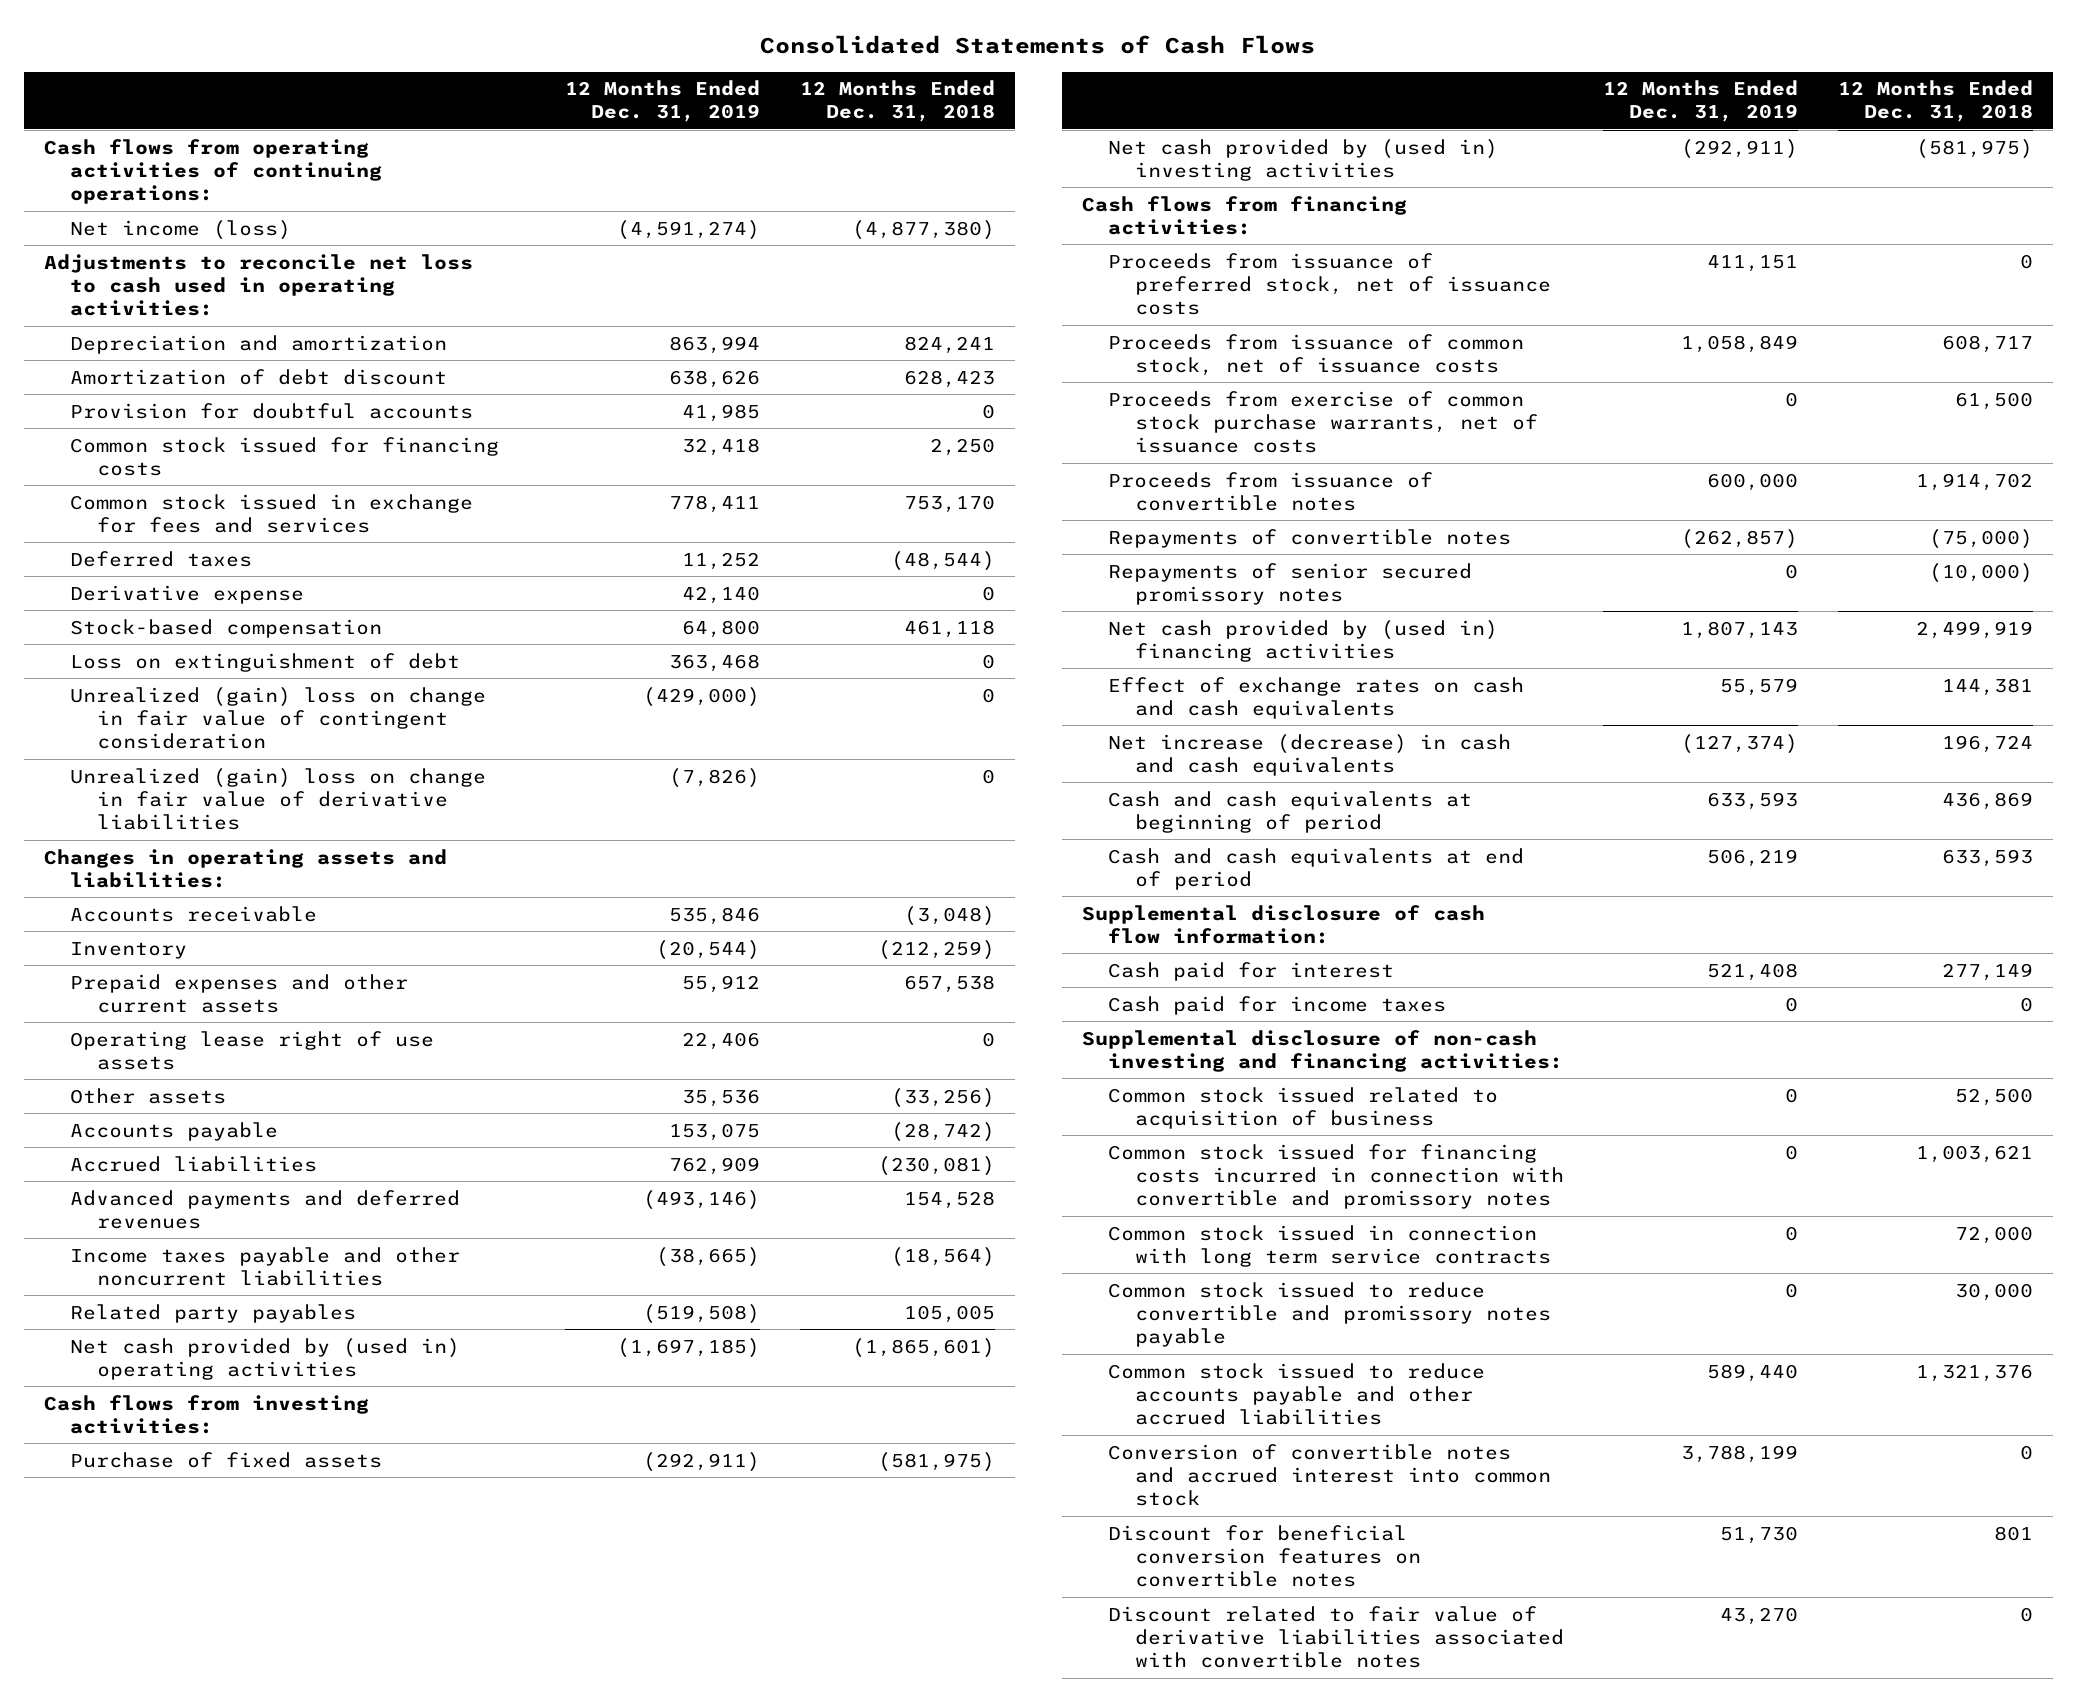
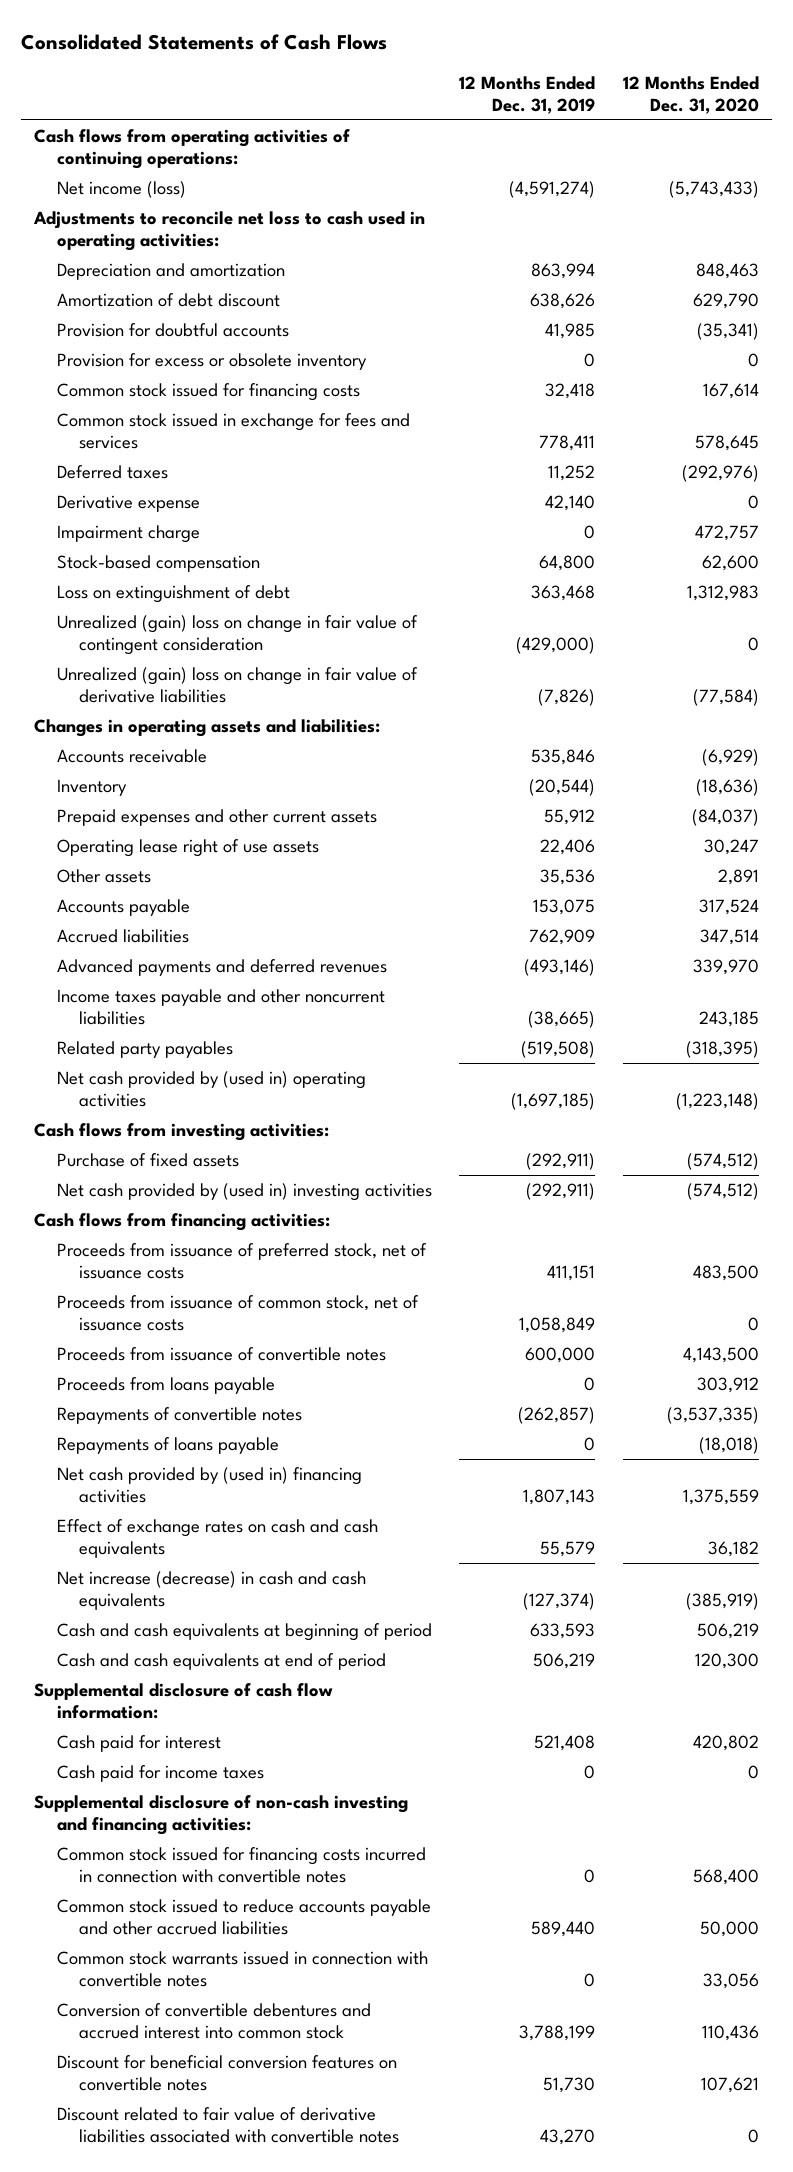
- | 12 Months Ended Dec. 31, 2019 | 12 Months Ended Dec. 31, 2018
+ | 12 Months Ended Dec. 31, 2019 | 12 Months Ended Dec. 31, 2020
+ Provision for excess or obsolete inventory | 0 | 0
+ Impairment charge | 0 | 472,757
- Proceeds from exercise of common stock purchase warrants, net of issuance costs | 0 | 61,500
+ Proceeds from loans payable | 0 | 303,912
- Repayments of senior secured promissory notes | 0 | (10,000)
+ Repayments of loans payable | 0 | (18,018)
- Common stock issued related to acquisition of business | 0 | 52,500
- Common stock issued for financing costs incurred in connection with convertible and promissory notes | 0 | 1,003,621
- Common stock issued in connection with long term service contracts | 0 | 72,000
- Common stock issued to reduce convertible and promissory notes payable | 0 | 30,000
+ Common stock issued for financing costs incurred in connection with convertible notes | 0 | 568,400
- Conversion of convertible notes and accrued interest into common stock | 3,788,199 | 0
+ Common stock warrants issued in connection with convertible notes | 0 | 33,056
+ Conversion of convertible debentures and accrued interest into common stock | 3,788,199 | 110,436

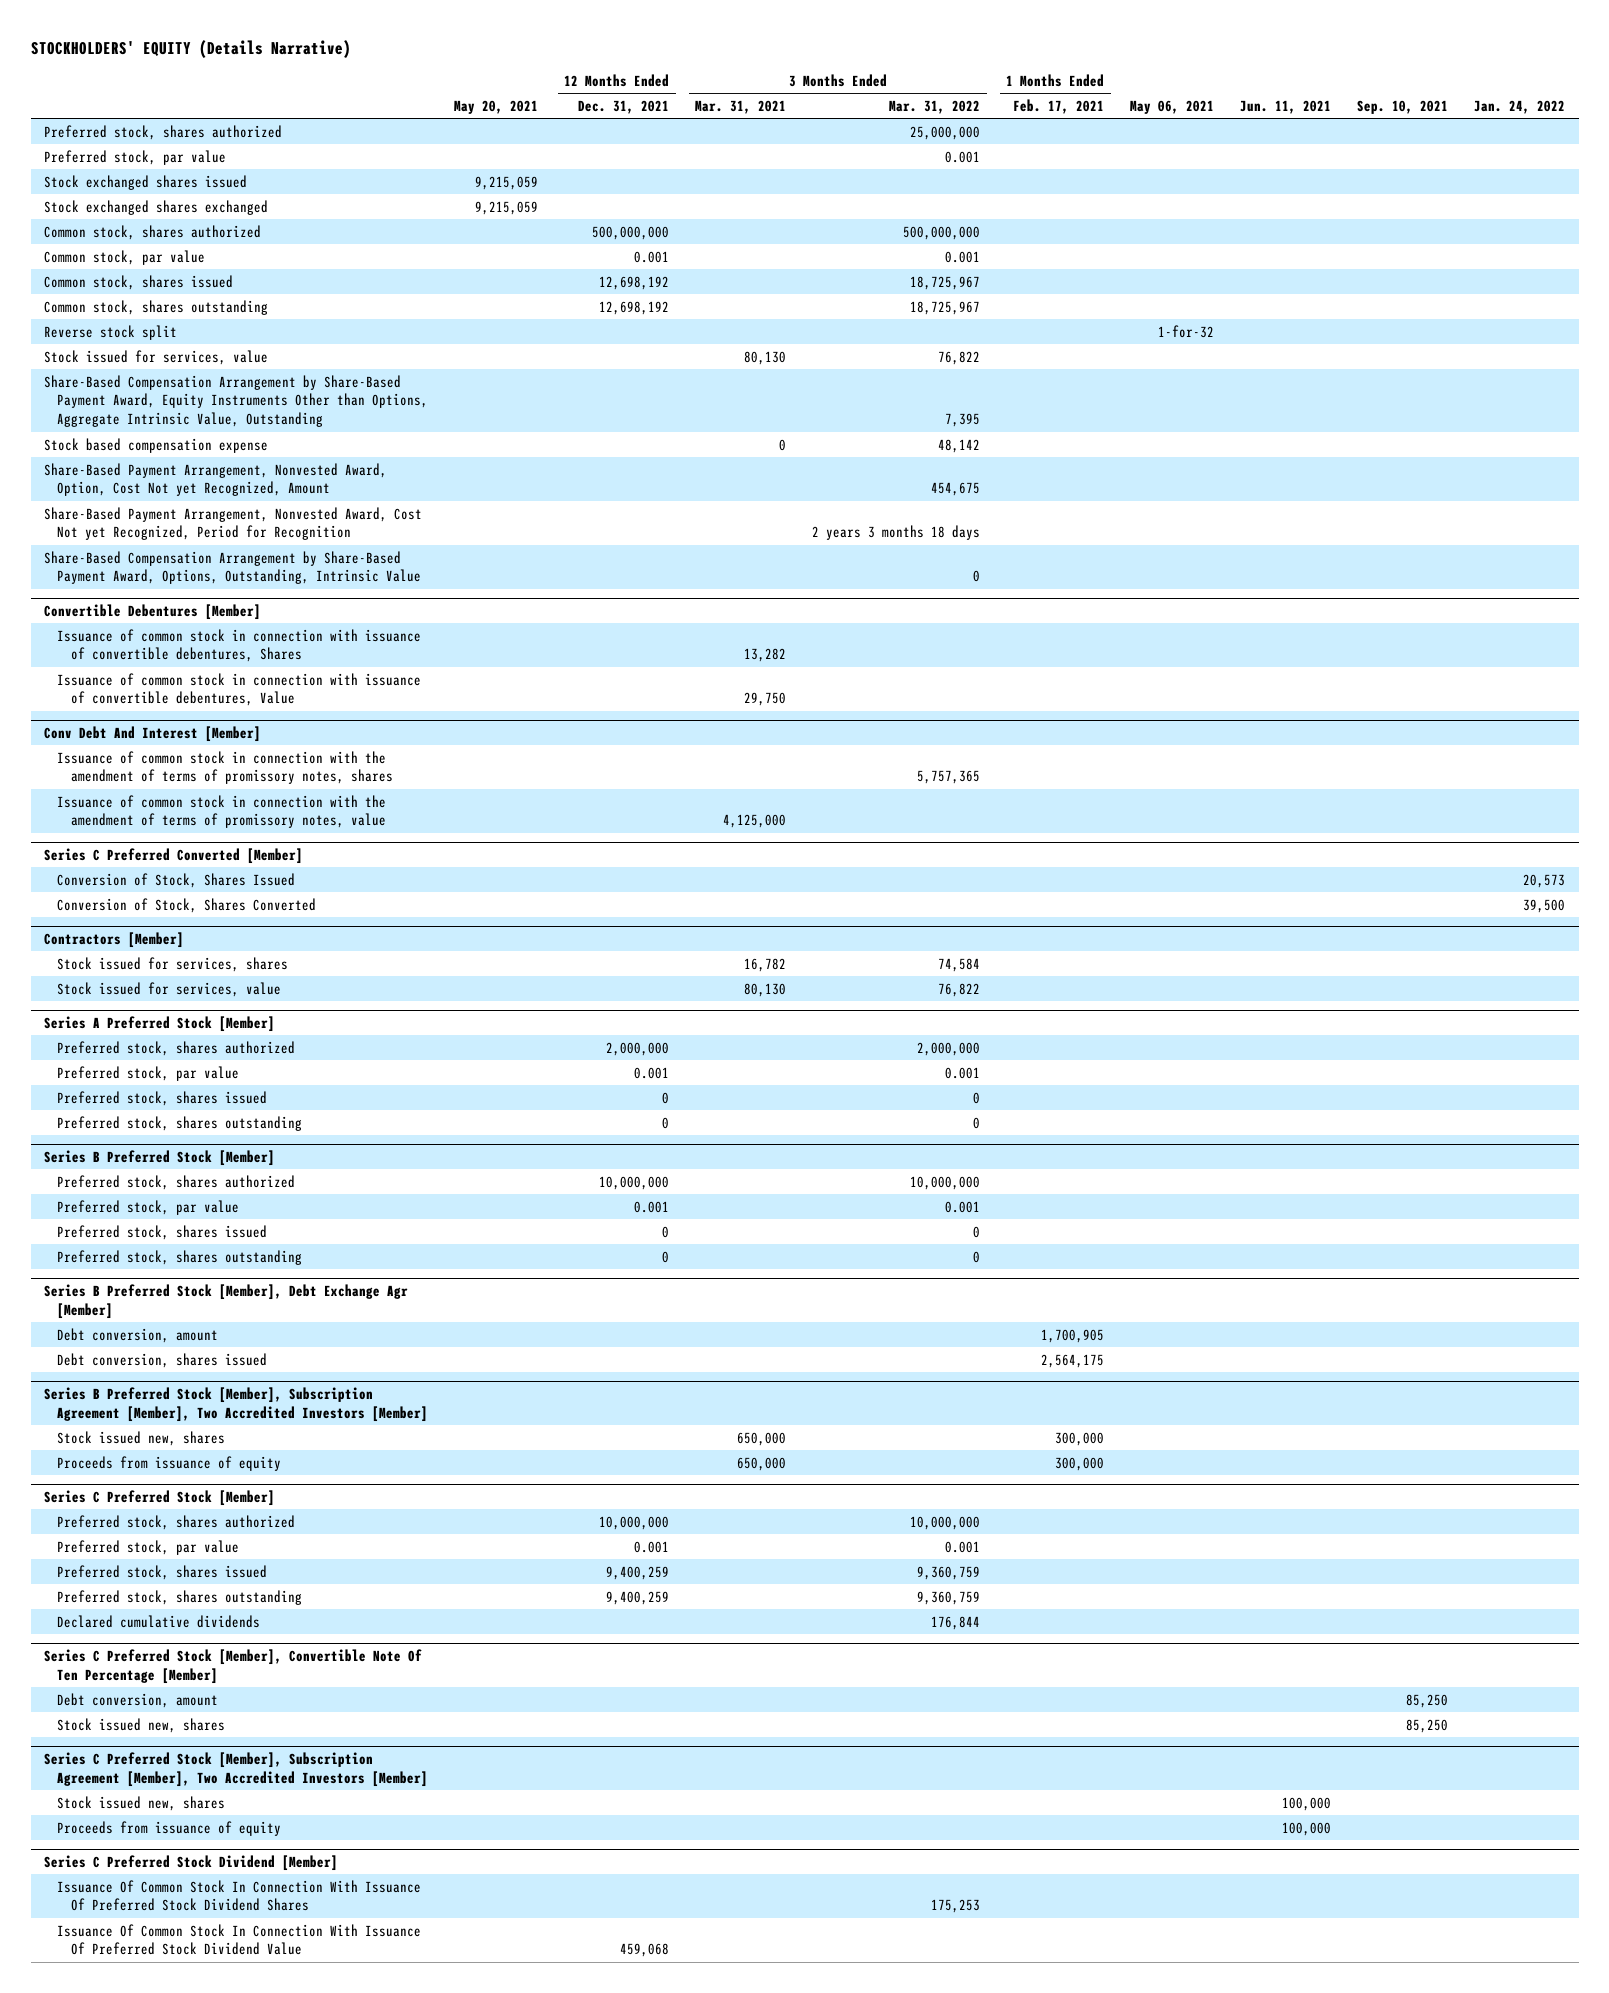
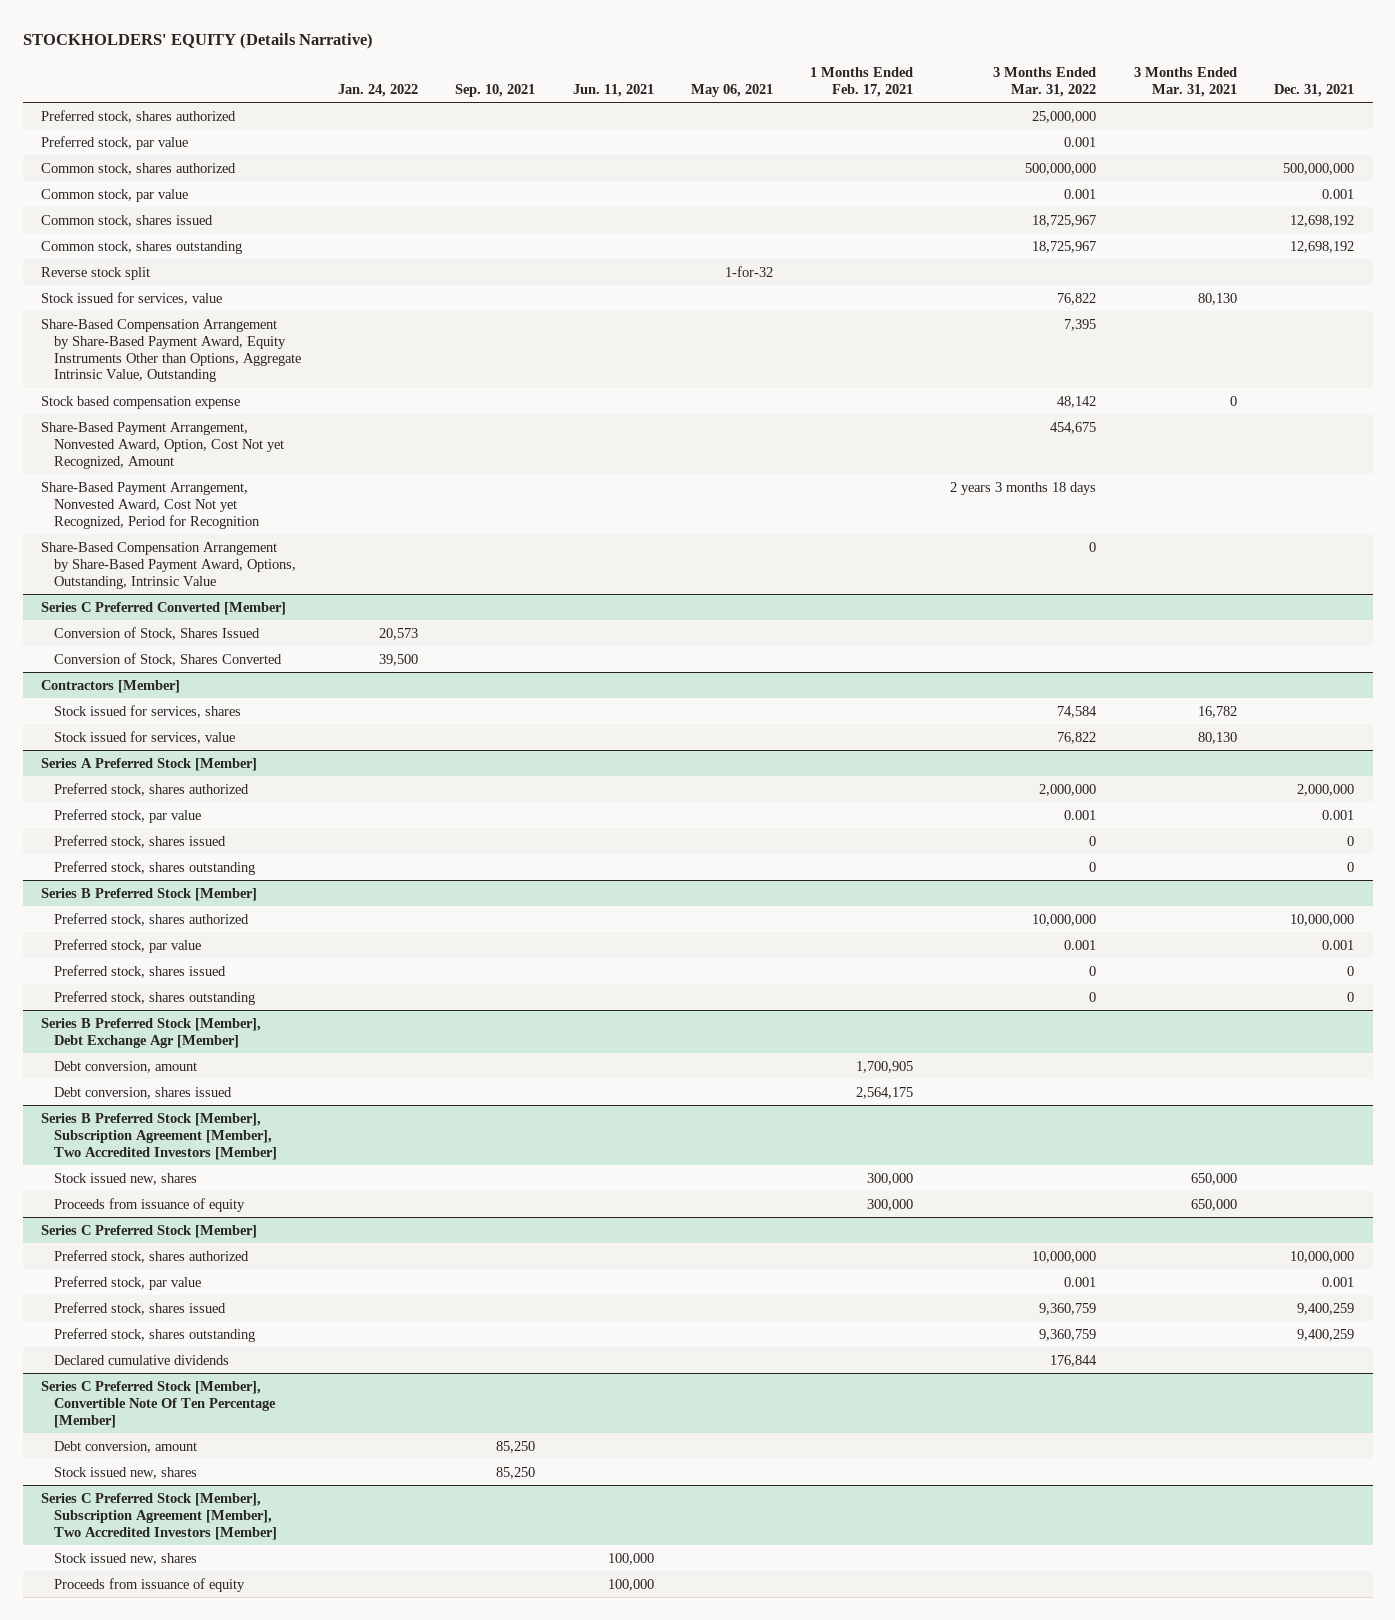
- | May 20, 2021 | 12 Months Ended Dec. 31, 2021 | 3 Months Ended Mar. 31, 2021 | 3 Months Ended Mar. 31, 2022 | 1 Months Ended Feb. 17, 2021 | May 06, 2021 | Jun. 11, 2021 | Sep. 10, 2021 | Jan. 24, 2022
+ | Jan. 24, 2022 | Sep. 10, 2021 | Jun. 11, 2021 | May 06, 2021 | 1 Months Ended Feb. 17, 2021 | 3 Months Ended Mar. 31, 2022 | 3 Months Ended Mar. 31, 2021 | Dec. 31, 2021
- Stock exchanged shares issued | 9,215,059 | | | | | | | |
- Stock exchanged shares exchanged | 9,215,059 | | | | | | | |
- Convertible Debentures [Member]
- Issuance of common stock in connection with issuance of convertible debentures, Shares | | | 13,282 | | | | | |
- Issuance of common stock in connection with issuance of convertible debentures, Value | | | 29,750 | | | | | |
- Conv Debt And Interest [Member]
- Issuance of common stock in connection with the amendment of terms of promissory notes, shares | | | | 5,757,365 | | | | |
- Issuance of common stock in connection with the amendment of terms of promissory notes, value | | | 4,125,000 | | | | | |
- Series C Preferred Stock Dividend [Member]
- Issuance Of Common Stock In Connection With Issuance Of Preferred Stock Dividend Shares | | | | 175,253 | | | | |
- Issuance Of Common Stock In Connection With Issuance Of Preferred Stock Dividend Value | | 459,068 | | | | | | |

